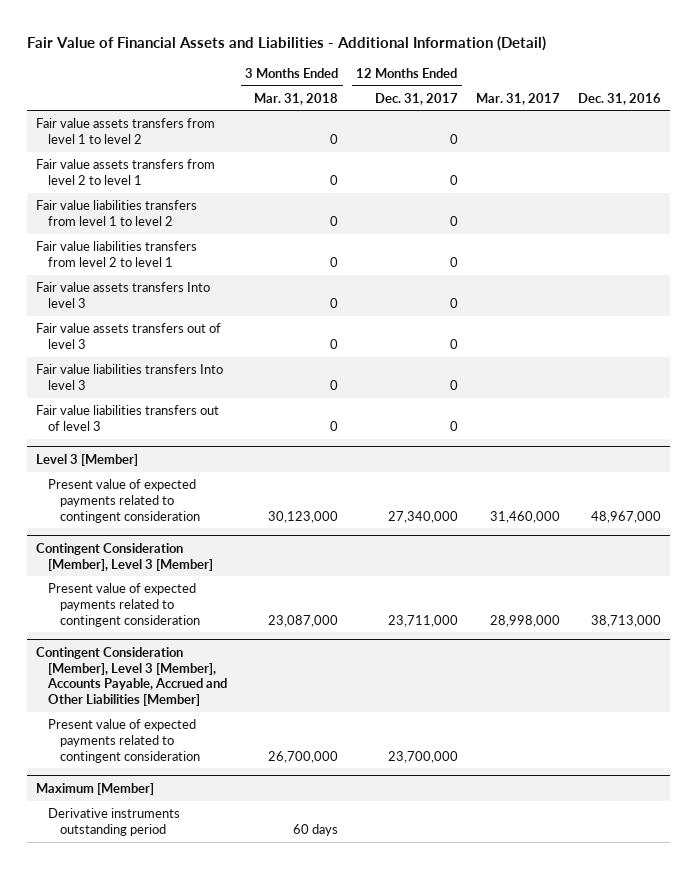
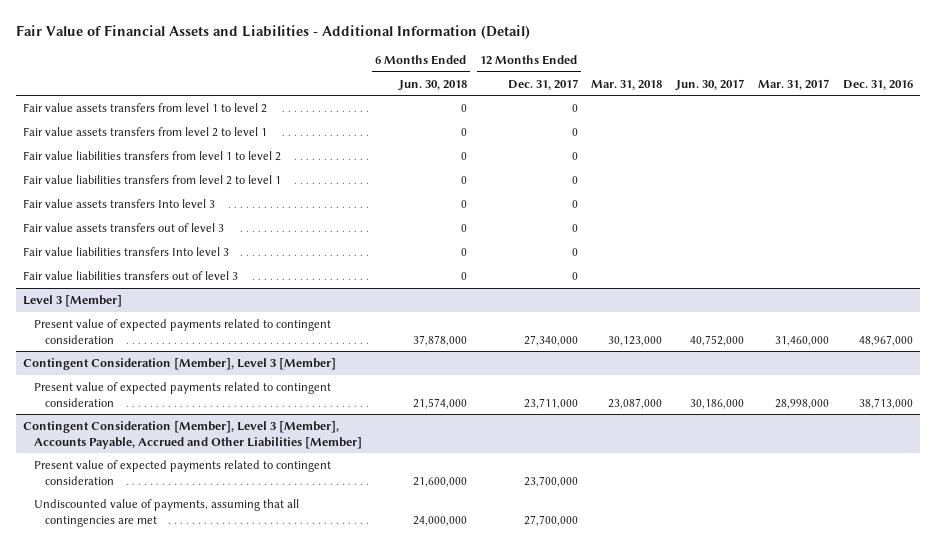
- | 3 Months Ended Mar. 31, 2018 | 12 Months Ended Dec. 31, 2017 | Mar. 31, 2017 | Dec. 31, 2016
+ | 6 Months Ended Jun. 30, 2018 | 12 Months Ended Dec. 31, 2017 | Mar. 31, 2018 | Jun. 30, 2017 | Mar. 31, 2017 | Dec. 31, 2016
- Maximum [Member]
- Derivative instruments outstanding period | 60 days | | |
@ Contingent Consideration [Member], Level 3 [Member], Accounts Payable, Accrued and Other Liabilities [Member]
+ Undiscounted value of payments, assuming that all contingencies are met | 24,000,000 | 27,700,000 | | | |

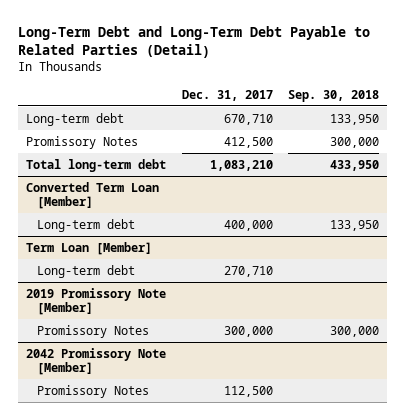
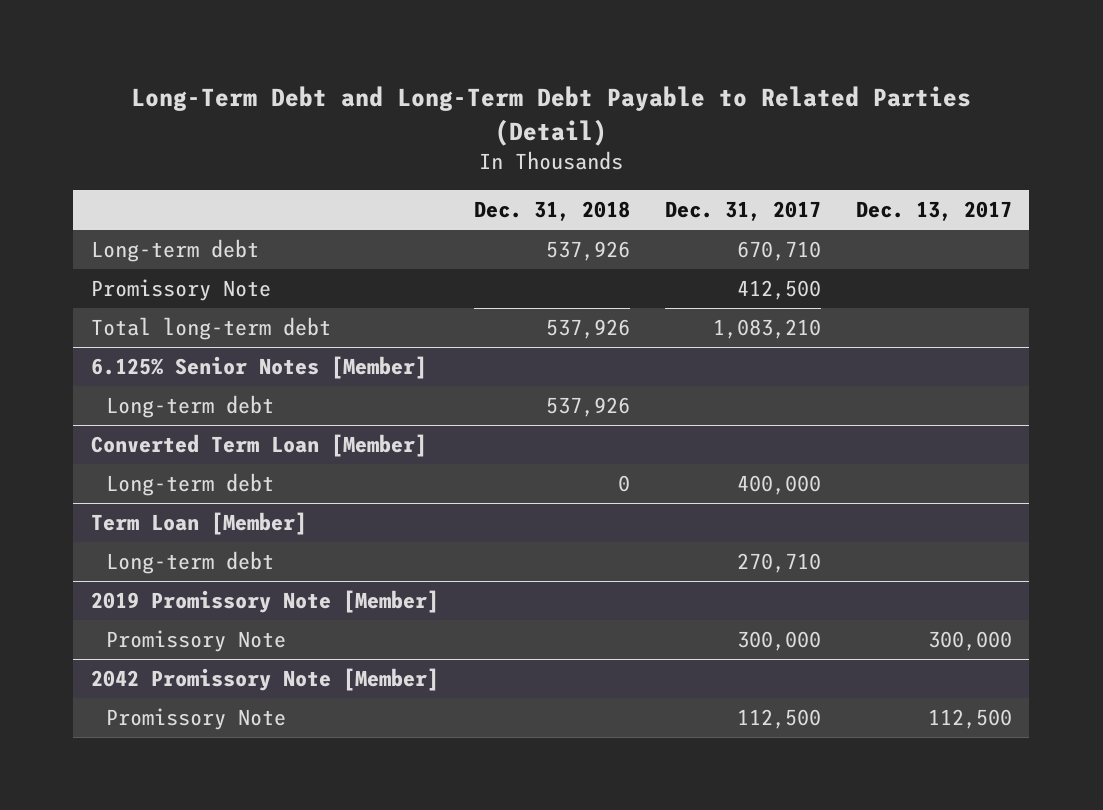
- | Dec. 31, 2017 | Sep. 30, 2018
+ | Dec. 31, 2018 | Dec. 31, 2017 | Dec. 13, 2017
- Promissory Notes | 412,500 | 300,000
+ Promissory Note | | 412,500 |
+ 6.125% Senior Notes [Member]
+ Long-term debt | 537,926 | |
@ 2019 Promissory Note [Member]
- Promissory Notes | 300,000 | 300,000
+ Promissory Note | | 300,000 | 300,000
@ 2042 Promissory Note [Member]
- Promissory Notes | 112,500 |
+ Promissory Note | | 112,500 | 112,500

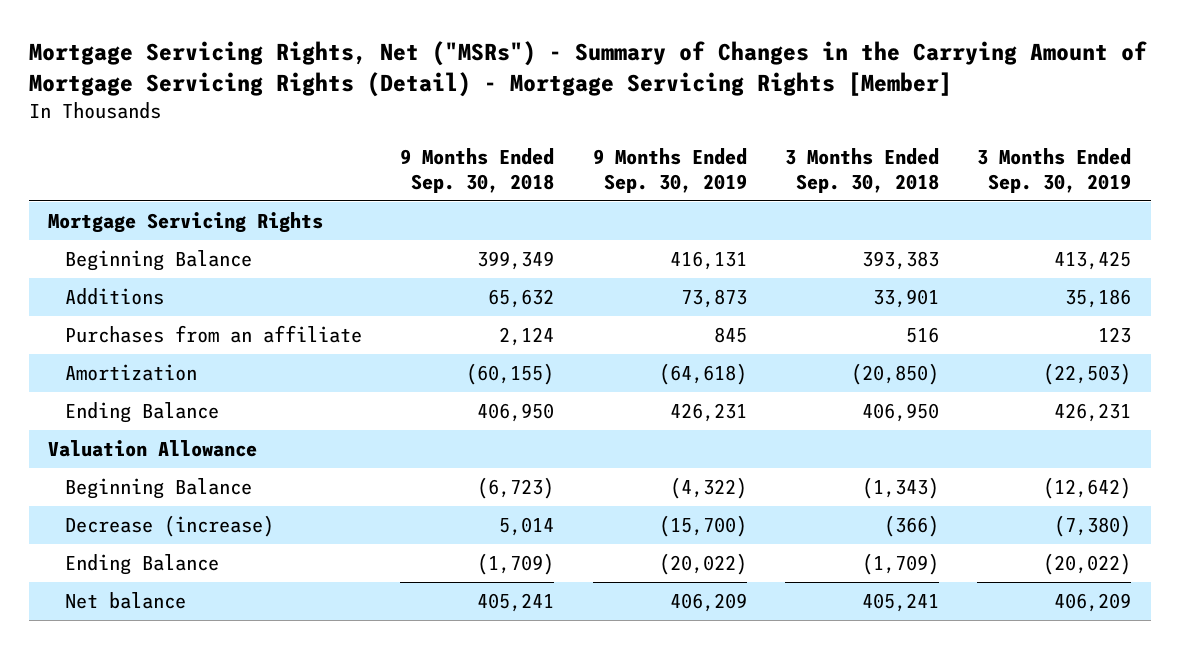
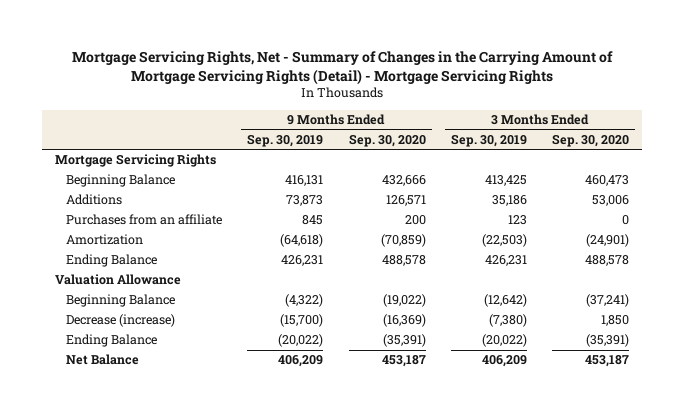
- Mortgage Servicing Rights, Net ("MSRs") - Summary of Changes in the Carrying Amount of Mortgage Servicing Rights (Detail) - Mortgage Servicing Rights [Member]
+ Mortgage Servicing Rights, Net - Summary of Changes in the Carrying Amount of Mortgage Servicing Rights (Detail) - Mortgage Servicing Rights
- | 9 Months Ended Sep. 30, 2018 | 9 Months Ended Sep. 30, 2019 | 3 Months Ended Sep. 30, 2018 | 3 Months Ended Sep. 30, 2019
+ | 9 Months Ended Sep. 30, 2019 | 9 Months Ended Sep. 30, 2020 | 3 Months Ended Sep. 30, 2019 | 3 Months Ended Sep. 30, 2020
- Net balance | 405,241 | 406,209 | 405,241 | 406,209
+ Net Balance | 406,209 | 453,187 | 406,209 | 453,187

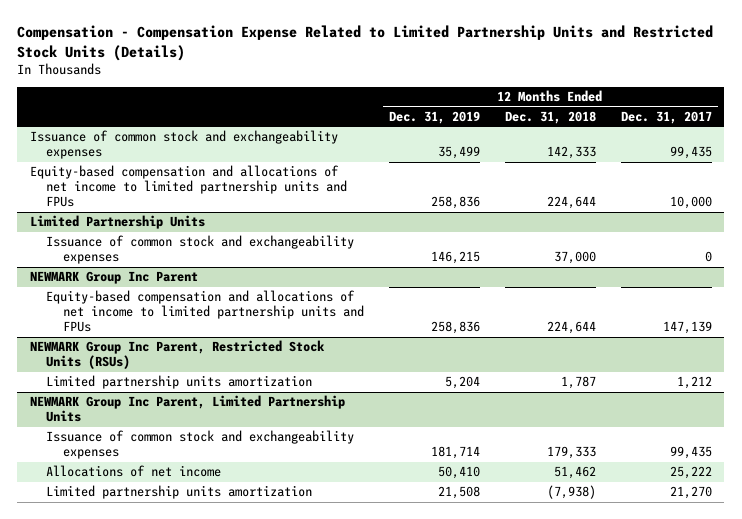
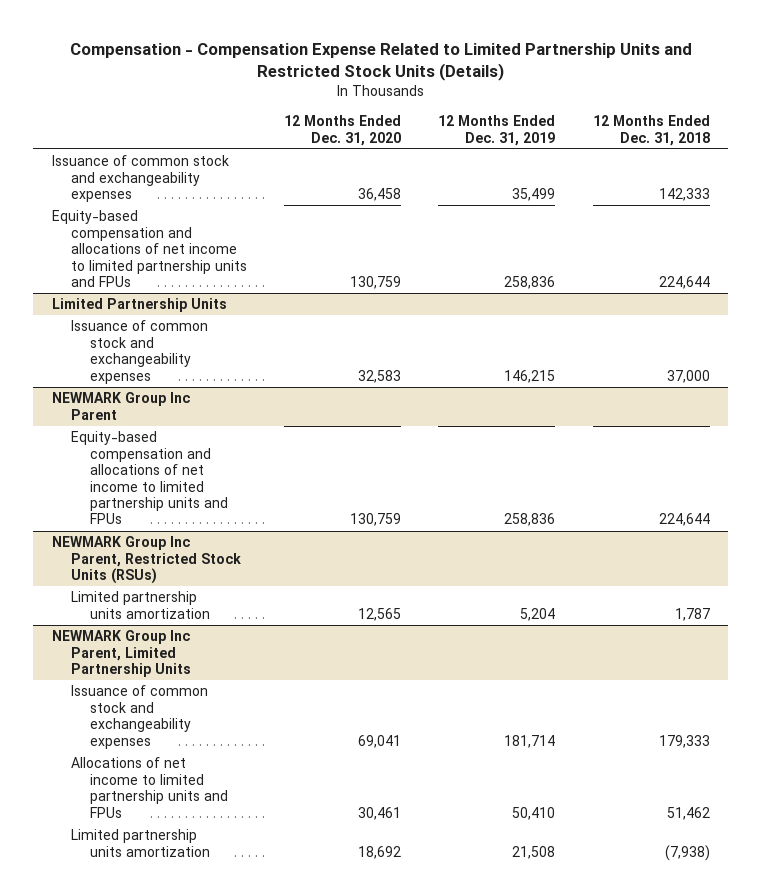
- | 12 Months Ended Dec. 31, 2019 | 12 Months Ended Dec. 31, 2018 | 12 Months Ended Dec. 31, 2017
+ | 12 Months Ended Dec. 31, 2020 | 12 Months Ended Dec. 31, 2019 | 12 Months Ended Dec. 31, 2018
@ NEWMARK Group Inc Parent, Limited Partnership Units
- Allocations of net income | 50,410 | 51,462 | 25,222
+ Allocations of net income to limited partnership units and FPUs | 30,461 | 50,410 | 51,462

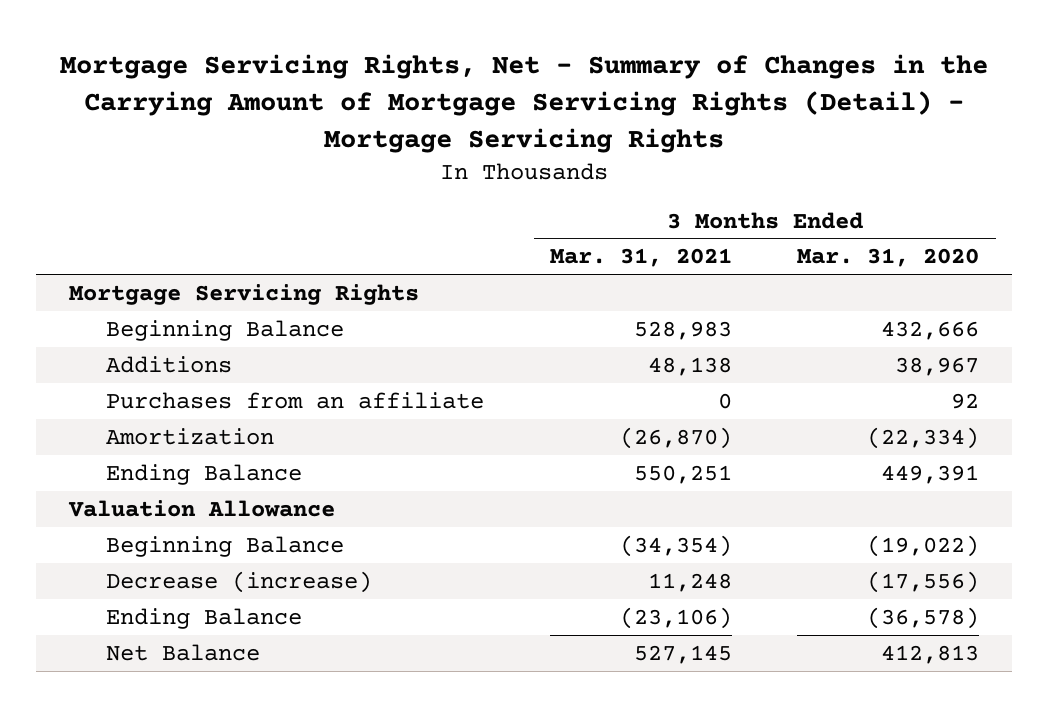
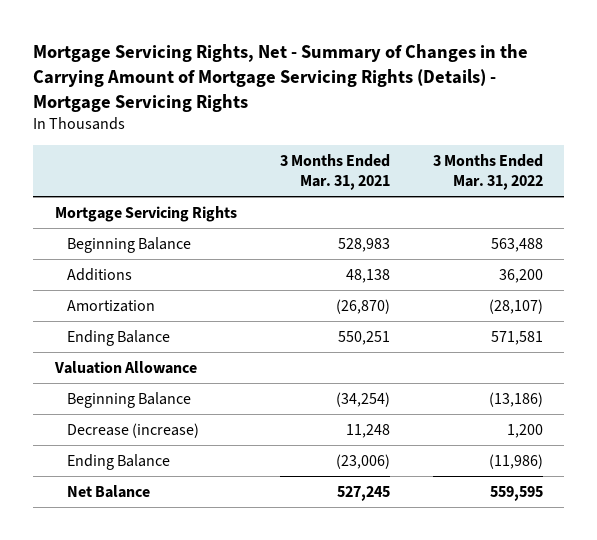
- Mortgage Servicing Rights, Net - Summary of Changes in the Carrying Amount of Mortgage Servicing Rights (Detail) - Mortgage Servicing Rights
+ Mortgage Servicing Rights, Net - Summary of Changes in the Carrying Amount of Mortgage Servicing Rights (Details) - Mortgage Servicing Rights
- | 3 Months Ended Mar. 31, 2021 | 3 Months Ended Mar. 31, 2020
+ | 3 Months Ended Mar. 31, 2021 | 3 Months Ended Mar. 31, 2022
- Purchases from an affiliate | 0 | 92
- Beginning Balance | (34,354) | (19,022)
+ Beginning Balance | (34,254) | (13,186)
- Ending Balance | (23,106) | (36,578)
- Net Balance | 527,145 | 412,813
+ Ending Balance | (23,006) | (11,986)
+ Net Balance | 527,245 | 559,595

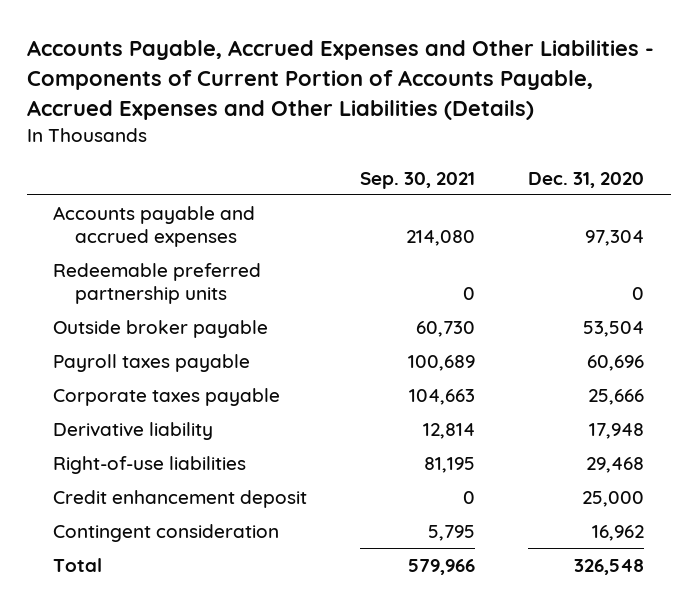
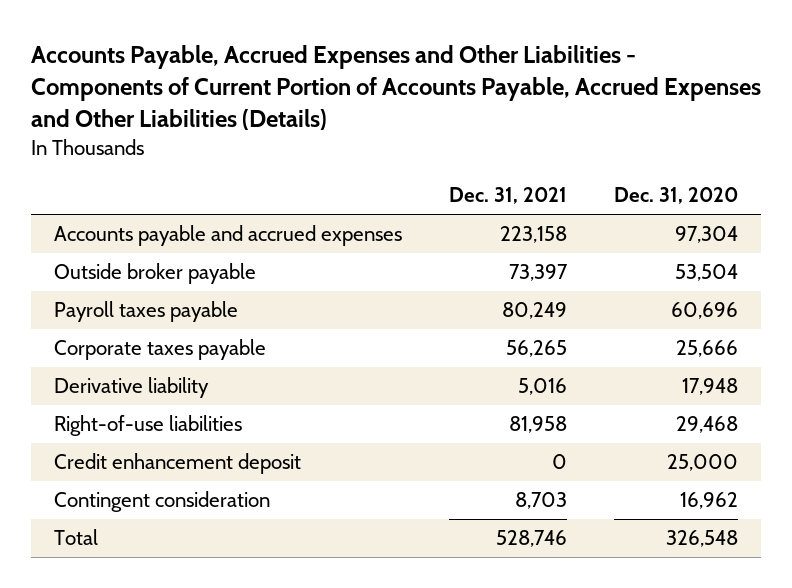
- | Sep. 30, 2021 | Dec. 31, 2020
+ | Dec. 31, 2021 | Dec. 31, 2020
- Redeemable preferred partnership units | 0 | 0

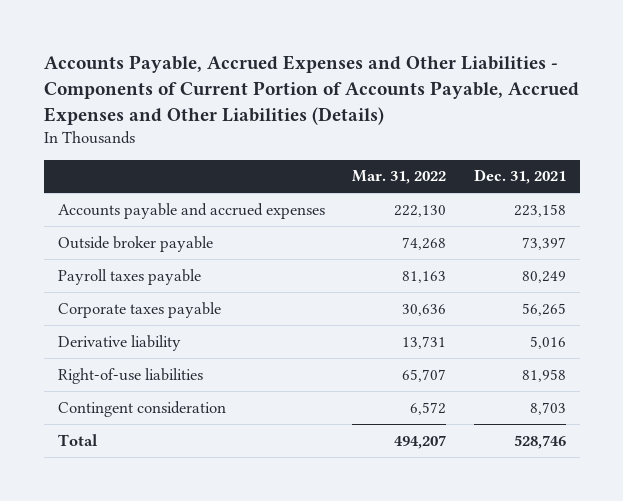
- | Dec. 31, 2021 | Dec. 31, 2020
+ | Mar. 31, 2022 | Dec. 31, 2021
- Credit enhancement deposit | 0 | 25,000

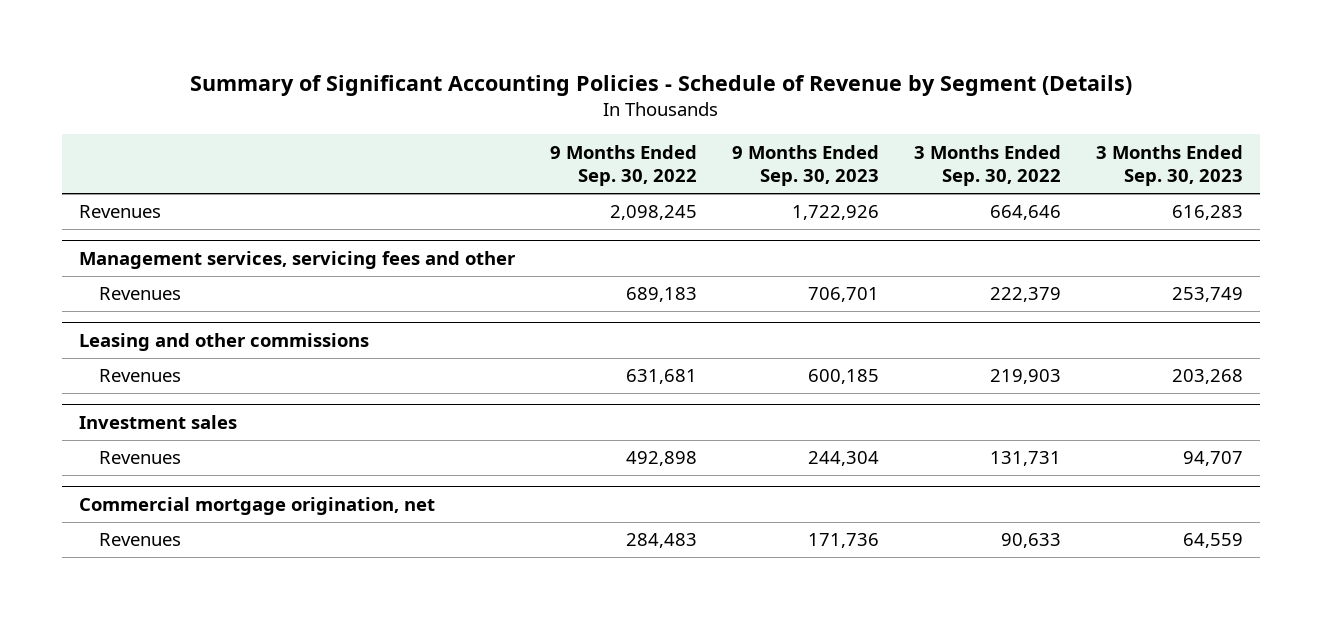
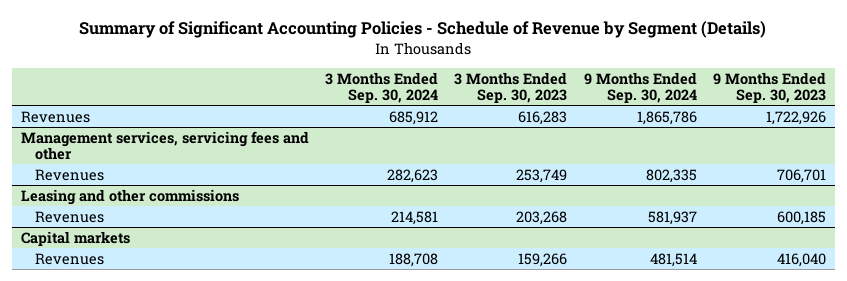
- | 9 Months Ended Sep. 30, 2022 | 9 Months Ended Sep. 30, 2023 | 3 Months Ended Sep. 30, 2022 | 3 Months Ended Sep. 30, 2023
+ | 3 Months Ended Sep. 30, 2024 | 3 Months Ended Sep. 30, 2023 | 9 Months Ended Sep. 30, 2024 | 9 Months Ended Sep. 30, 2023
- Investment sales
- Revenues | 492,898 | 244,304 | 131,731 | 94,707
- Commercial mortgage origination, net
- Revenues | 284,483 | 171,736 | 90,633 | 64,559
+ Capital markets
+ Revenues | 188,708 | 159,266 | 481,514 | 416,040

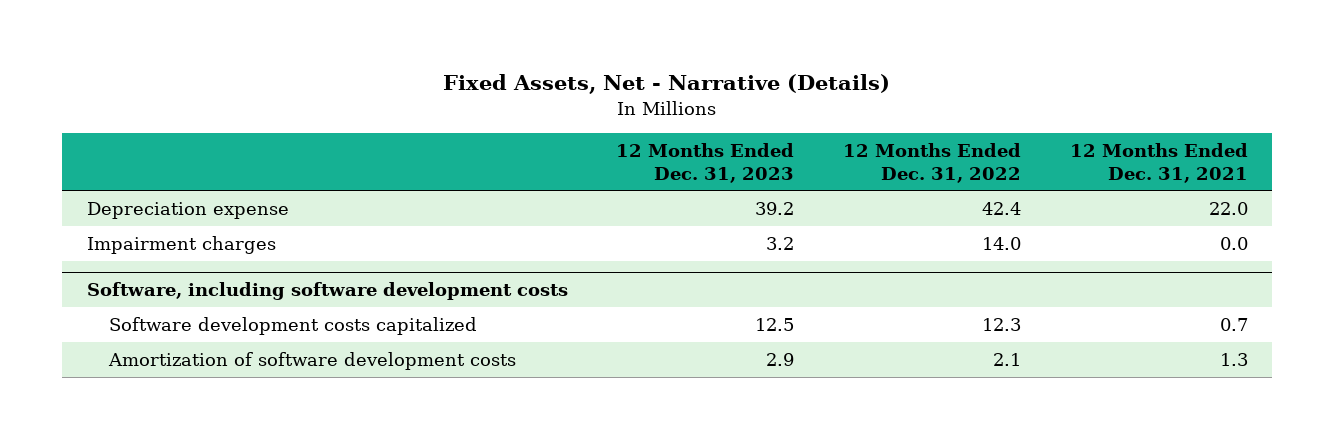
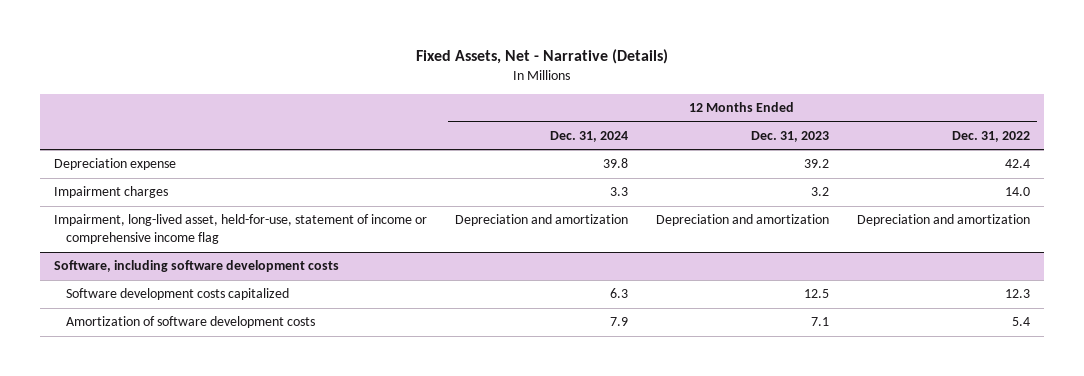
- | 12 Months Ended Dec. 31, 2023 | 12 Months Ended Dec. 31, 2022 | 12 Months Ended Dec. 31, 2021
+ | 12 Months Ended Dec. 31, 2024 | 12 Months Ended Dec. 31, 2023 | 12 Months Ended Dec. 31, 2022
+ Impairment, long-lived asset, held-for-use, statement of income or comprehensive income flag | Depreciation and amortization | Depreciation and amortization | Depreciation and amortization
@ Software, including software development costs
- Amortization of software development costs | 2.9 | 2.1 | 1.3
+ Amortization of software development costs | 7.9 | 7.1 | 5.4

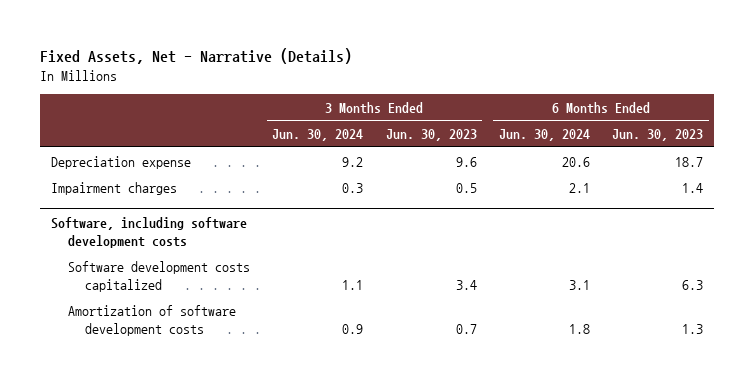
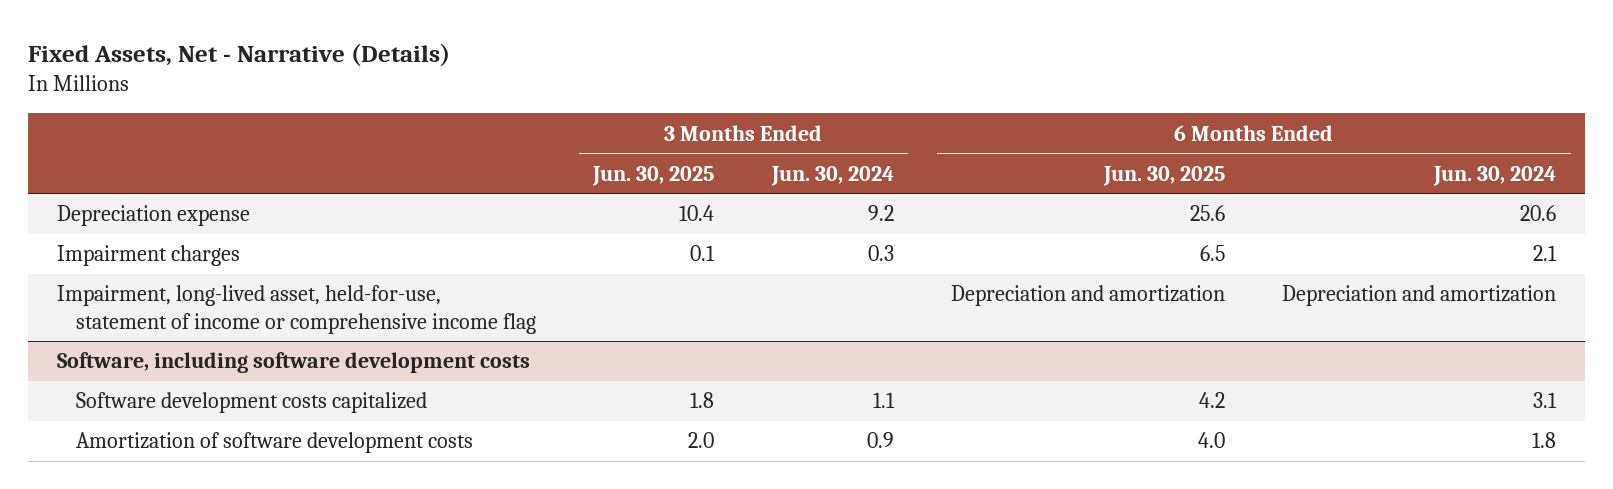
- | 3 Months Ended Jun. 30, 2024 | 3 Months Ended Jun. 30, 2023 | 6 Months Ended Jun. 30, 2024 | 6 Months Ended Jun. 30, 2023
+ | 3 Months Ended Jun. 30, 2025 | 3 Months Ended Jun. 30, 2024 | 6 Months Ended Jun. 30, 2025 | 6 Months Ended Jun. 30, 2024
+ Impairment, long-lived asset, held-for-use, statement of income or comprehensive income flag | | | Depreciation and amortization | Depreciation and amortization

